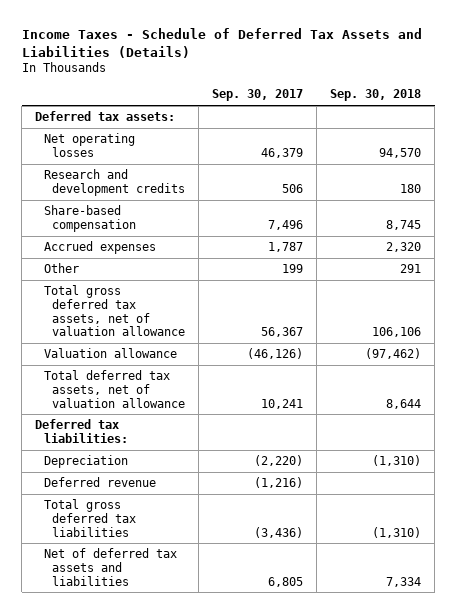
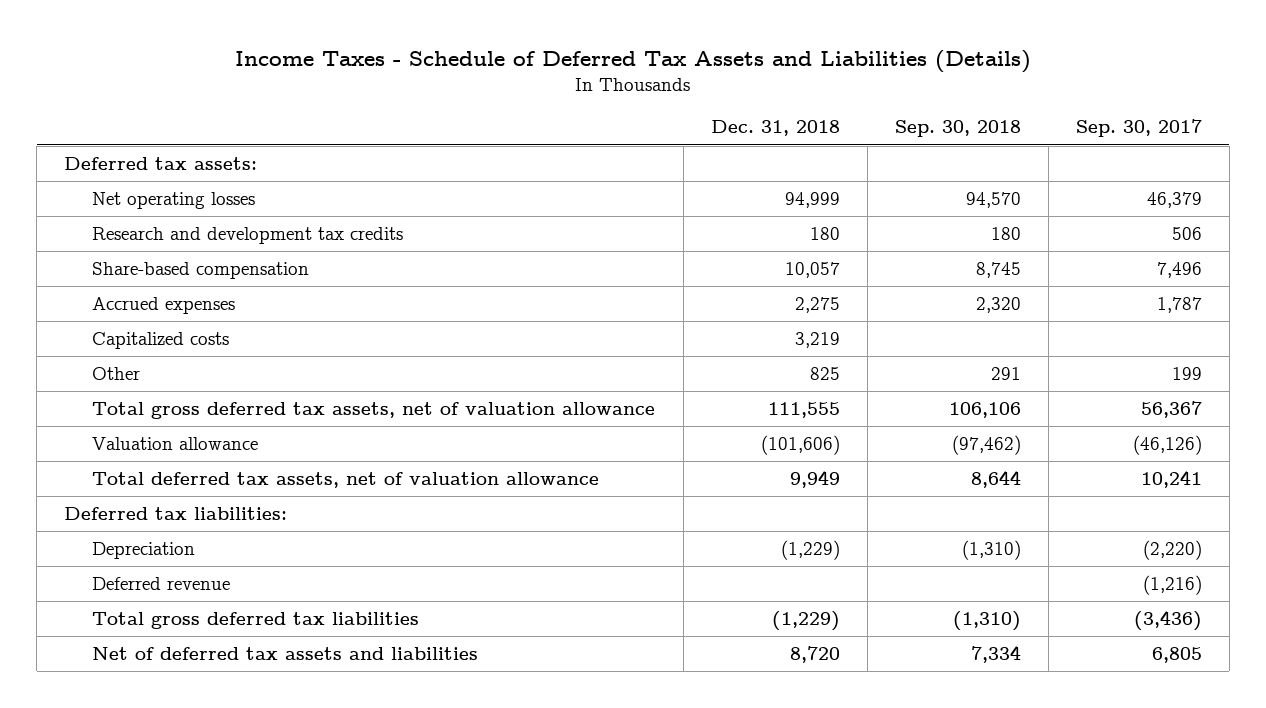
- | Sep. 30, 2017 | Sep. 30, 2018
+ | Dec. 31, 2018 | Sep. 30, 2018 | Sep. 30, 2017
- Research and development credits | 506 | 180
+ Research and development tax credits | 180 | 180 | 506
+ Capitalized costs | 3,219 | |

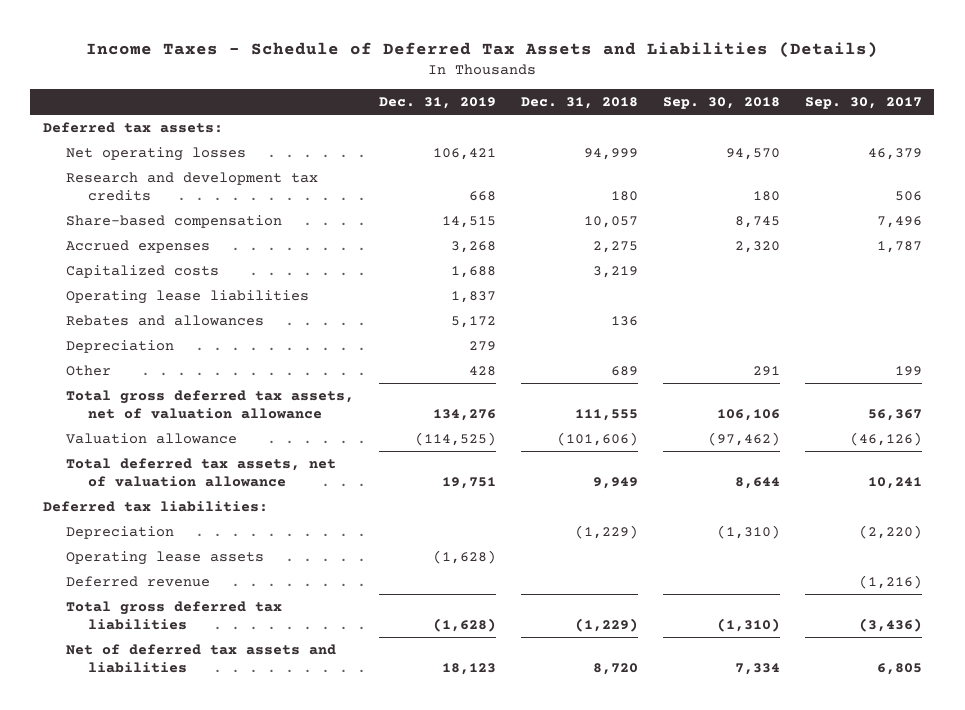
- | Dec. 31, 2018 | Sep. 30, 2018 | Sep. 30, 2017
+ | Dec. 31, 2019 | Dec. 31, 2018 | Sep. 30, 2018 | Sep. 30, 2017
- Other | 825 | 291 | 199
+ Operating lease liabilities | 1,837 | | |
+ Rebates and allowances | 5,172 | 136 | |
+ Depreciation | 279 | | |
+ Other | 428 | 689 | 291 | 199
+ Operating lease assets | (1,628) | | |

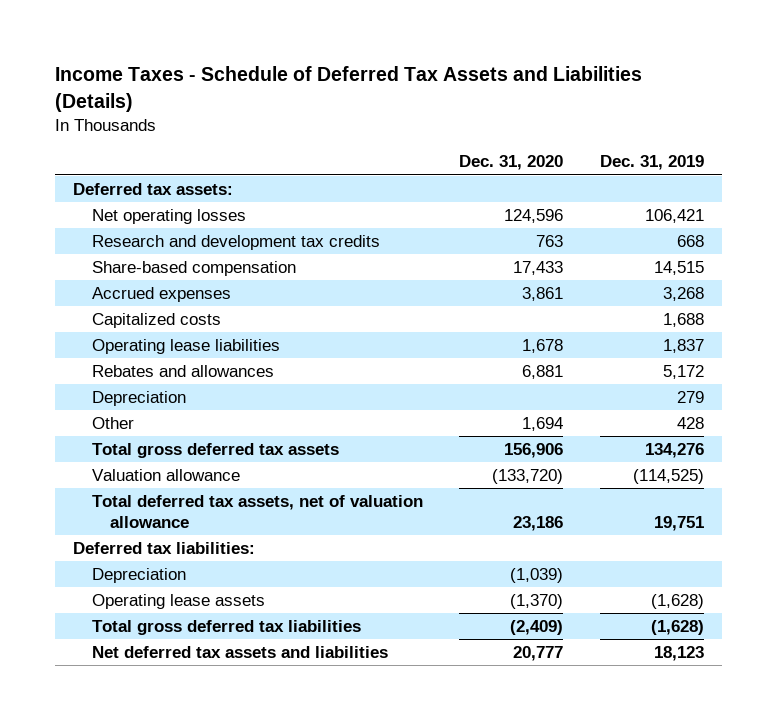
- | Dec. 31, 2019 | Dec. 31, 2018 | Sep. 30, 2018 | Sep. 30, 2017
+ | Dec. 31, 2020 | Dec. 31, 2019
- Total gross deferred tax assets, net of valuation allowance | 134,276 | 111,555 | 106,106 | 56,367
+ Total gross deferred tax assets | 156,906 | 134,276
- Deferred revenue | | | | (1,216)
- Net of deferred tax assets and liabilities | 18,123 | 8,720 | 7,334 | 6,805
+ Net deferred tax assets and liabilities | 20,777 | 18,123

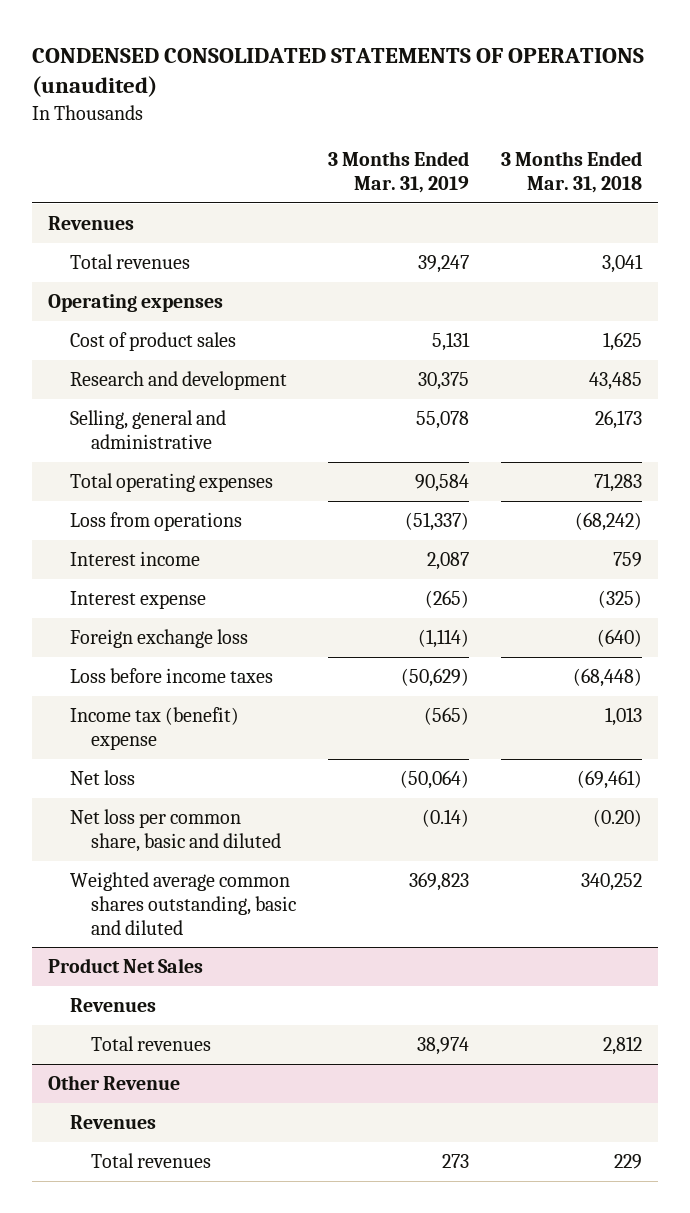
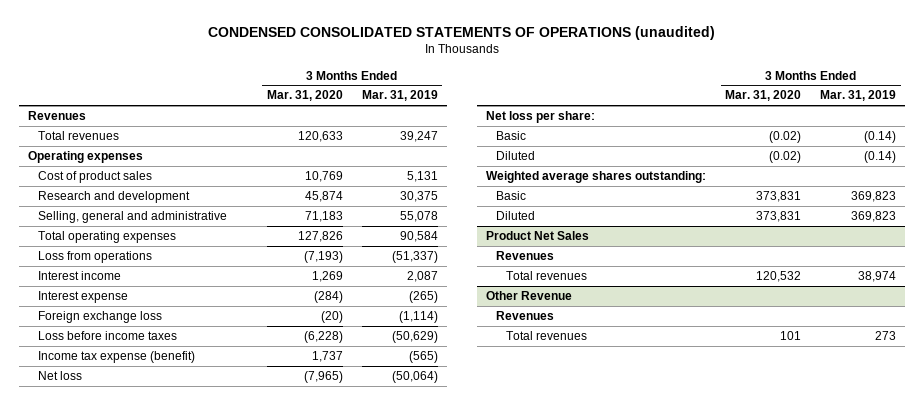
- | 3 Months Ended Mar. 31, 2019 | 3 Months Ended Mar. 31, 2018
+ | 3 Months Ended Mar. 31, 2020 | 3 Months Ended Mar. 31, 2019
- Income tax (benefit) expense | (565) | 1,013
+ Income tax expense (benefit) | 1,737 | (565)
- Net loss per common share, basic and diluted | (0.14) | (0.20)
- Weighted average common shares outstanding, basic and diluted | 369,823 | 340,252
+ Net loss per share:
+ Basic | (0.02) | (0.14)
+ Diluted | (0.02) | (0.14)
+ Weighted average shares outstanding:
+ Basic | 373,831 | 369,823
+ Diluted | 373,831 | 369,823

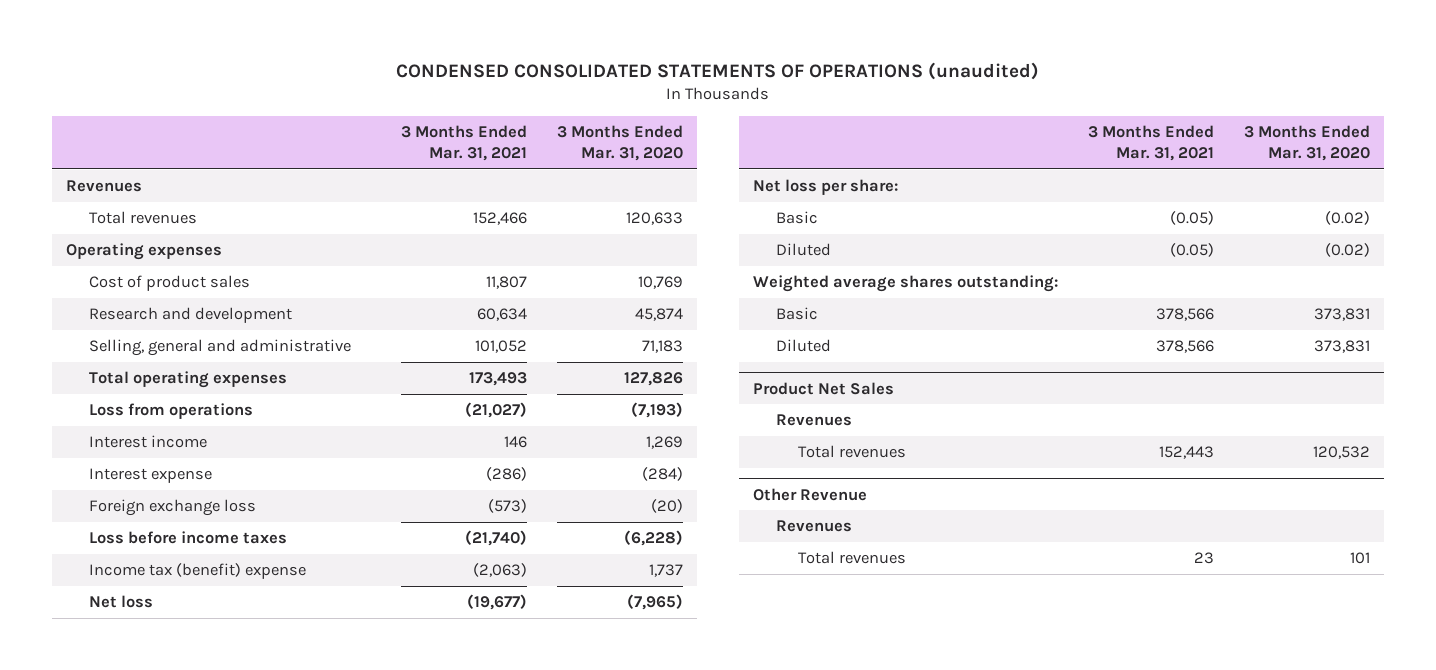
- | 3 Months Ended Mar. 31, 2020 | 3 Months Ended Mar. 31, 2019
+ | 3 Months Ended Mar. 31, 2021 | 3 Months Ended Mar. 31, 2020
- Income tax expense (benefit) | 1,737 | (565)
+ Income tax (benefit) expense | (2,063) | 1,737

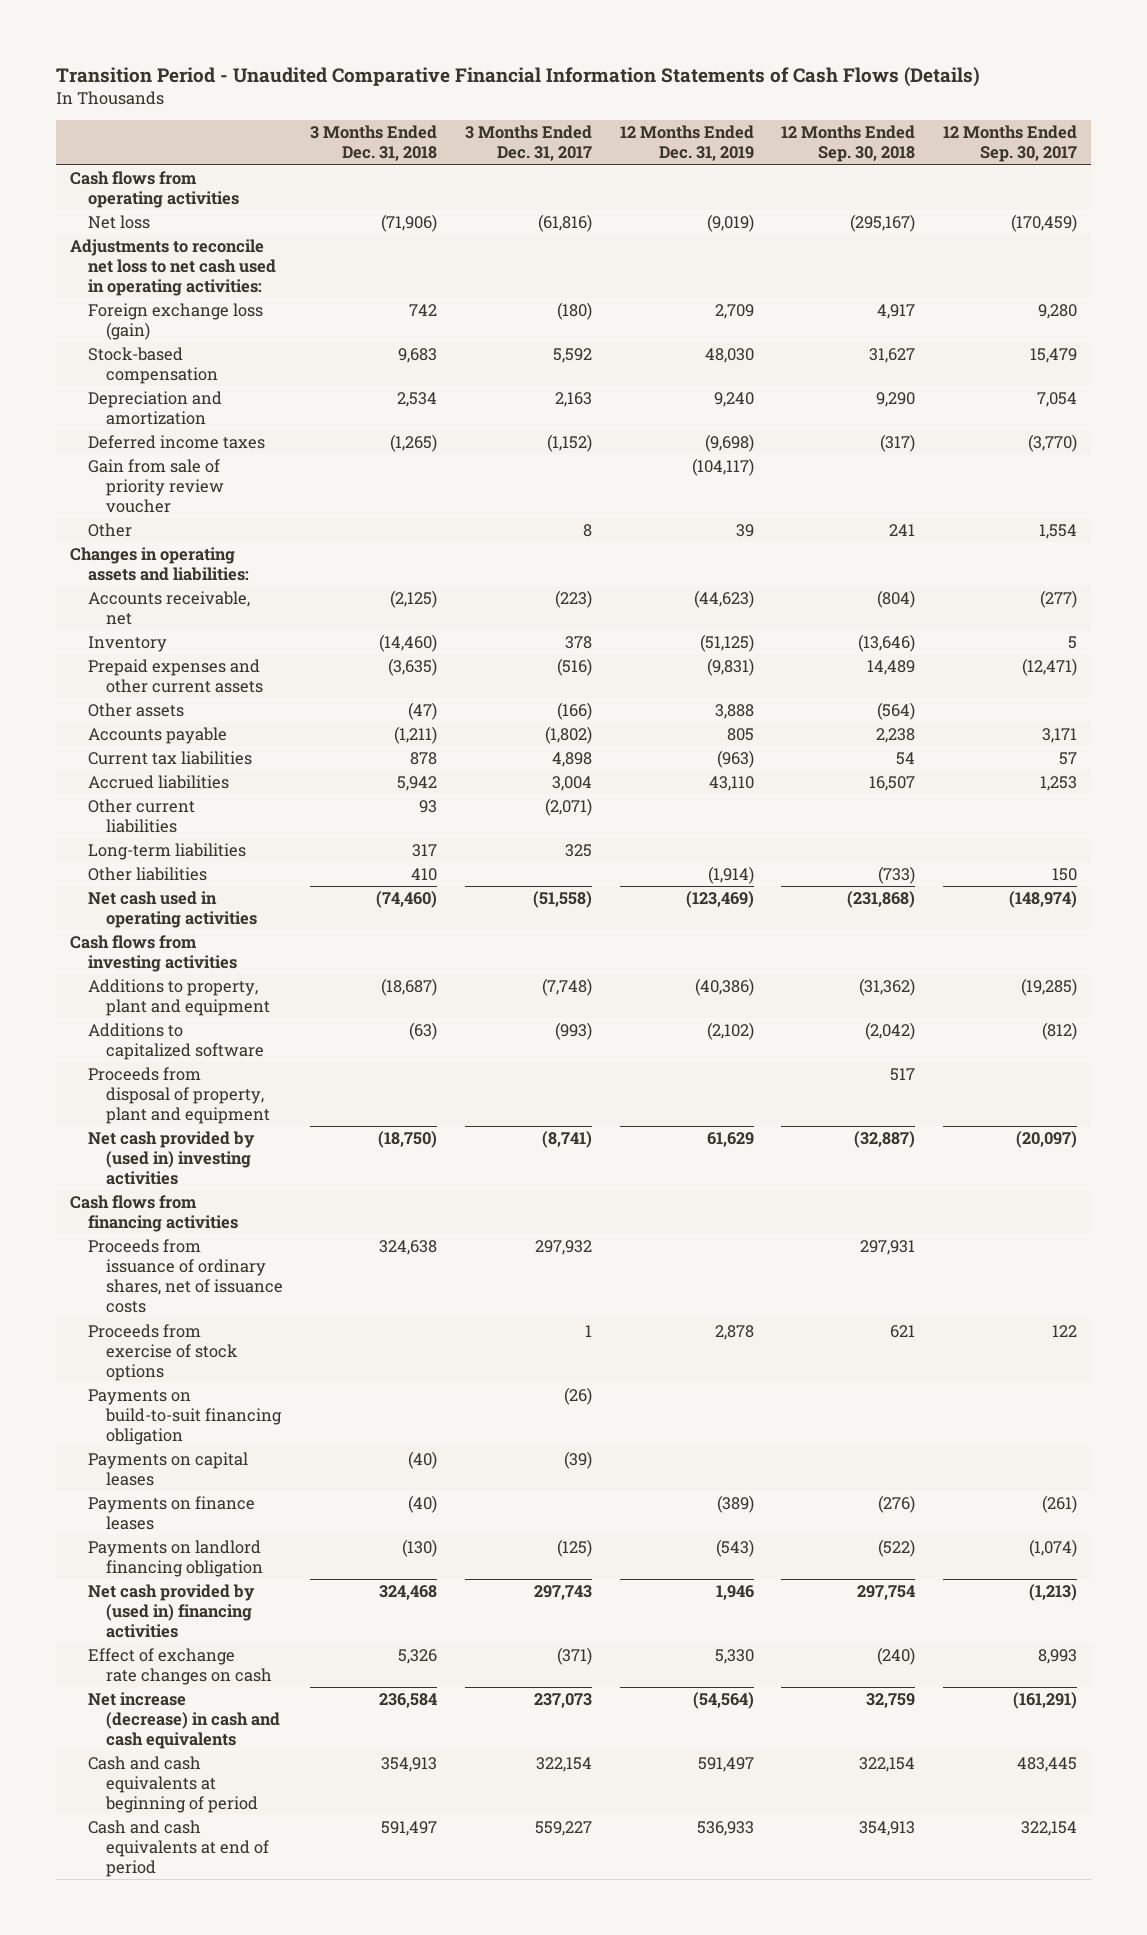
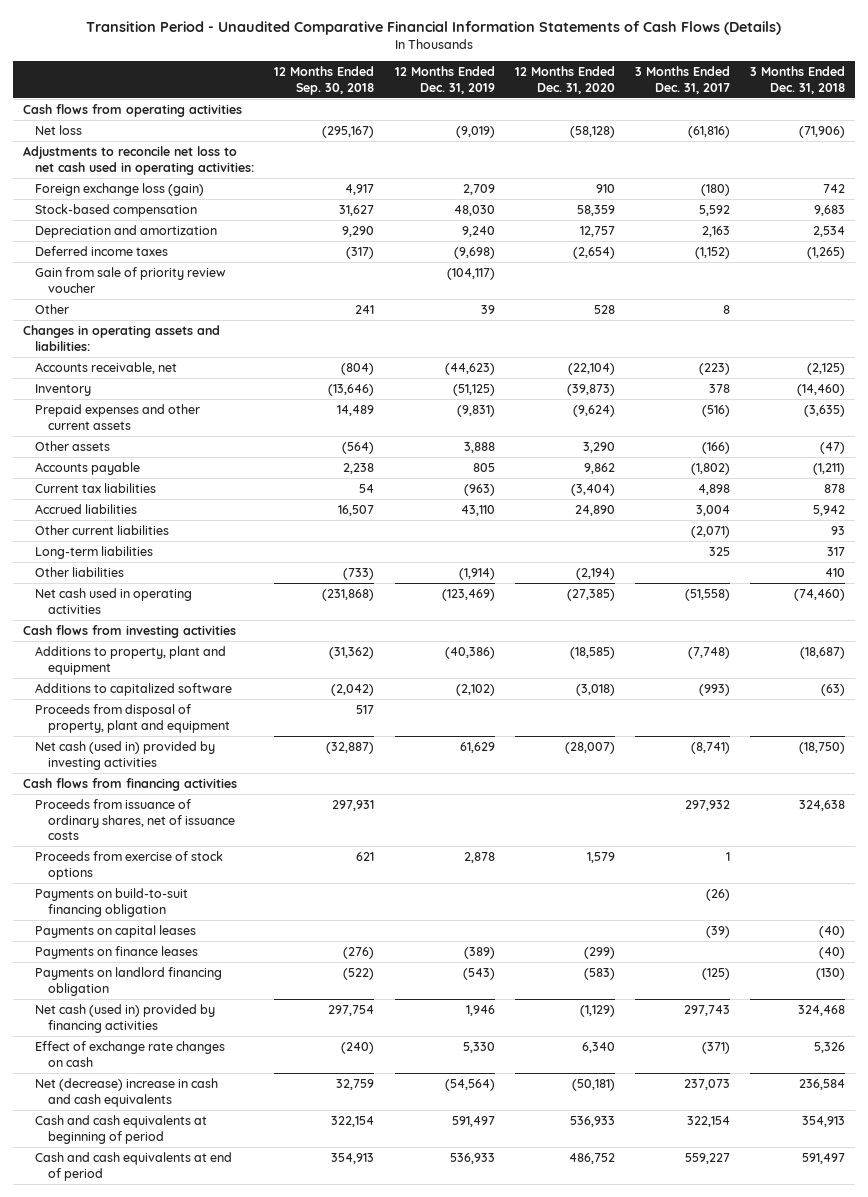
- | 3 Months Ended Dec. 31, 2018 | 3 Months Ended Dec. 31, 2017 | 12 Months Ended Dec. 31, 2019 | 12 Months Ended Sep. 30, 2018 | 12 Months Ended Sep. 30, 2017
+ | 12 Months Ended Sep. 30, 2018 | 12 Months Ended Dec. 31, 2019 | 12 Months Ended Dec. 31, 2020 | 3 Months Ended Dec. 31, 2017 | 3 Months Ended Dec. 31, 2018
- Net cash provided by (used in) investing activities | (18,750) | (8,741) | 61,629 | (32,887) | (20,097)
+ Net cash (used in) provided by investing activities | (32,887) | 61,629 | (28,007) | (8,741) | (18,750)
- Net cash provided by (used in) financing activities | 324,468 | 297,743 | 1,946 | 297,754 | (1,213)
+ Net cash (used in) provided by financing activities | 297,754 | 1,946 | (1,129) | 297,743 | 324,468
- Net increase (decrease) in cash and cash equivalents | 236,584 | 237,073 | (54,564) | 32,759 | (161,291)
+ Net (decrease) increase in cash and cash equivalents | 32,759 | (54,564) | (50,181) | 237,073 | 236,584

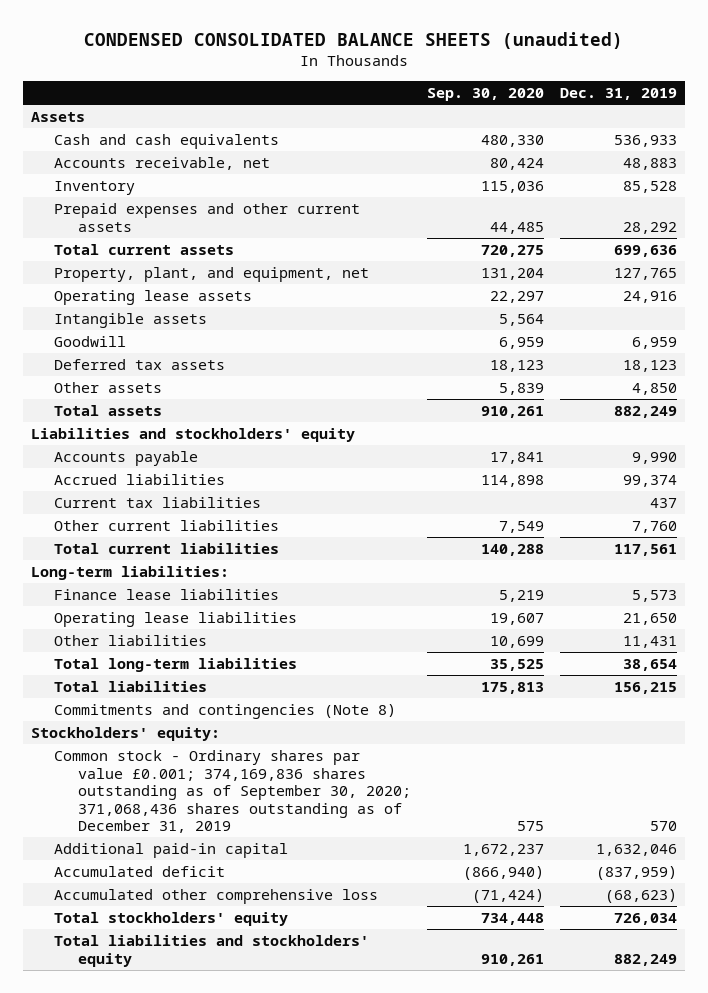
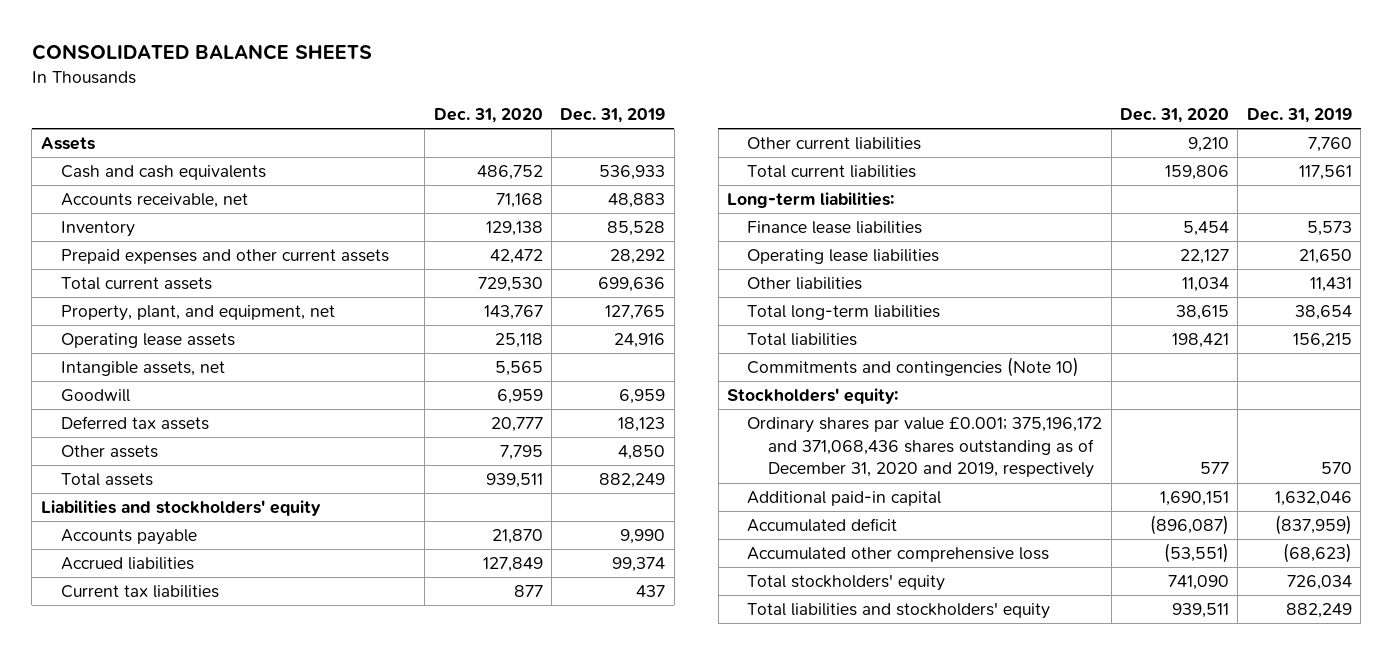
- CONDENSED CONSOLIDATED BALANCE SHEETS (unaudited)
+ CONSOLIDATED BALANCE SHEETS
- | Sep. 30, 2020 | Dec. 31, 2019
+ | Dec. 31, 2020 | Dec. 31, 2019
- Intangible assets | 5,564 |
+ Intangible assets, net | 5,565 |
- Commitments and contingencies (Note 8)
+ Commitments and contingencies (Note 10)
- Common stock - Ordinary shares par value £0.001; 374,169,836 shares outstanding as of September 30, 2020; 371,068,436 shares outstanding as of December 31, 2019 | 575 | 570
+ Ordinary shares par value £0.001; 375,196,172 and 371,068,436 shares outstanding as of December 31, 2020 and 2019, respectively | 577 | 570

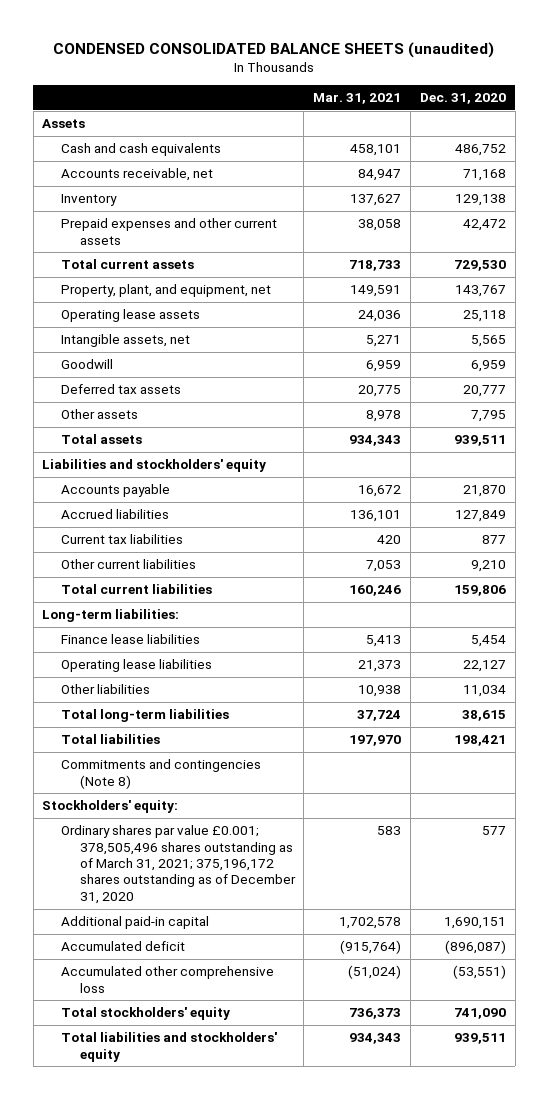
- CONSOLIDATED BALANCE SHEETS
+ CONDENSED CONSOLIDATED BALANCE SHEETS (unaudited)
- | Dec. 31, 2020 | Dec. 31, 2019
+ | Mar. 31, 2021 | Dec. 31, 2020
- Commitments and contingencies (Note 10)
+ Commitments and contingencies (Note 8)
- Ordinary shares par value £0.001; 375,196,172 and 371,068,436 shares outstanding as of December 31, 2020 and 2019, respectively | 577 | 570
+ Ordinary shares par value £0.001; 378,505,496 shares outstanding as of March 31, 2021; 375,196,172 shares outstanding as of December 31, 2020 | 583 | 577

